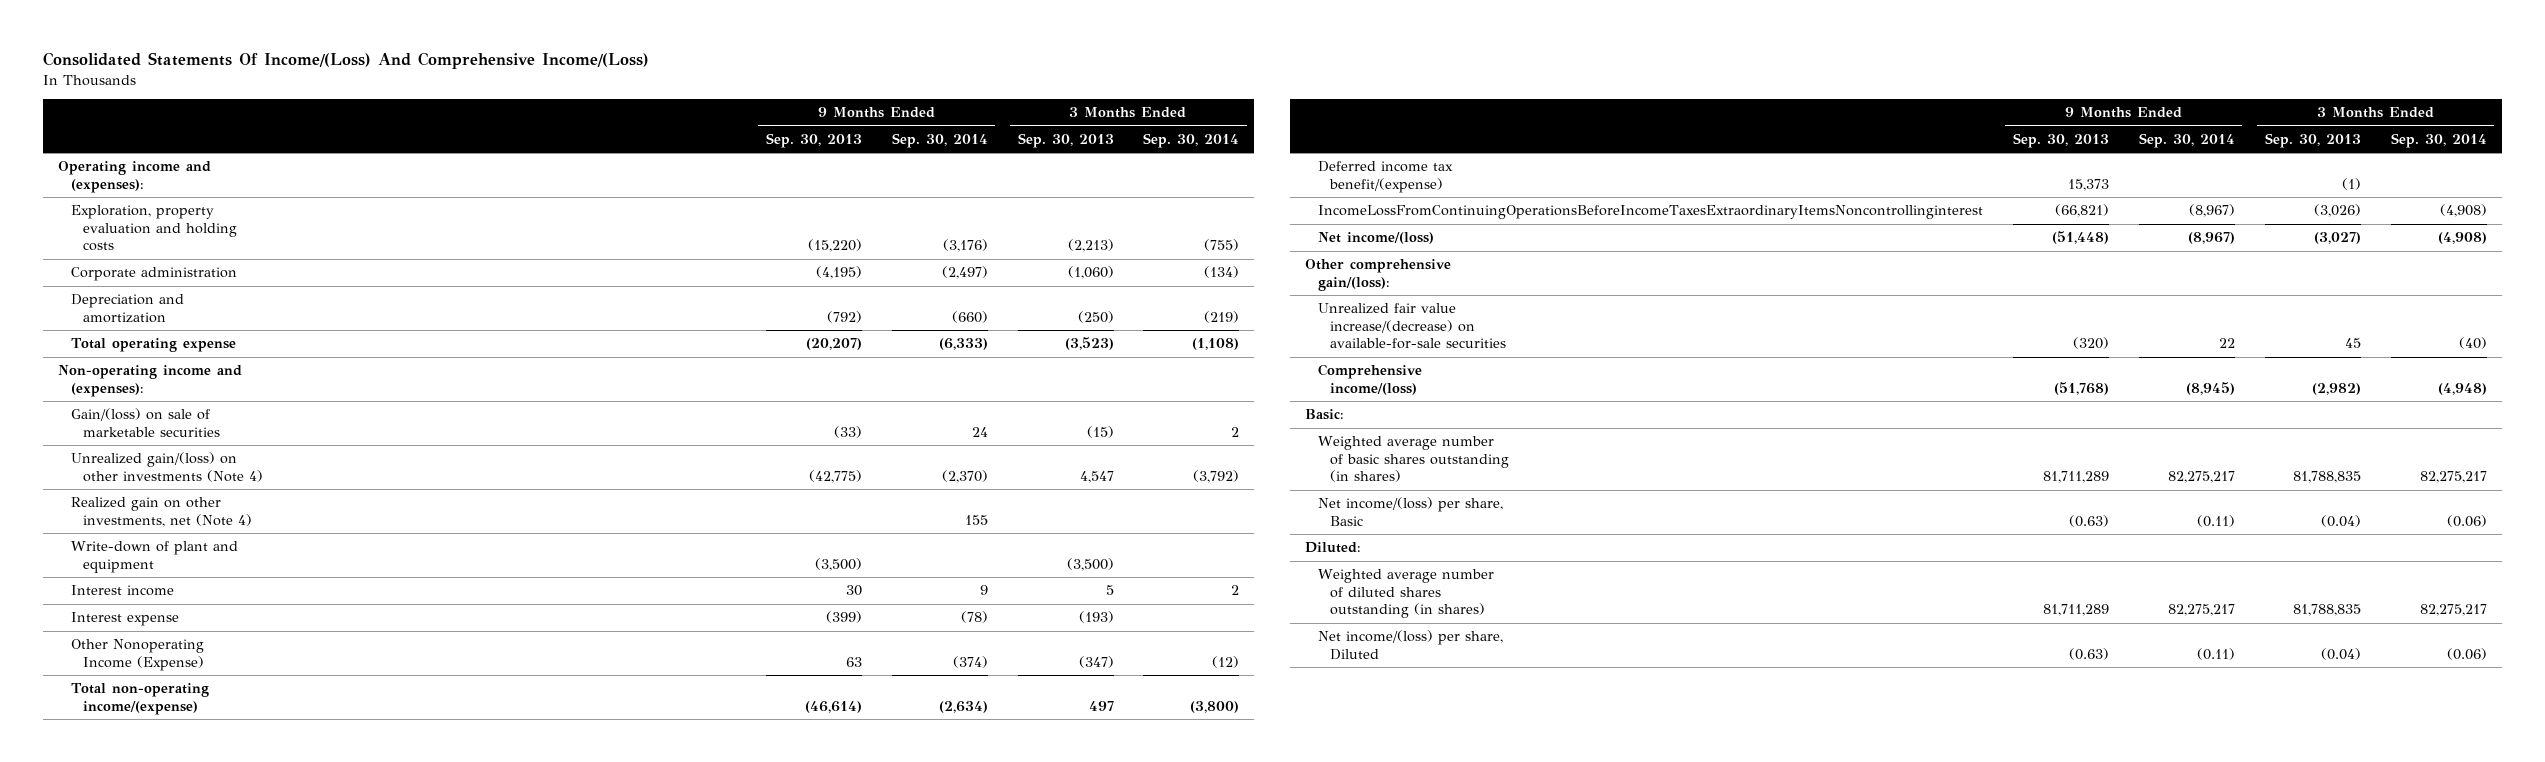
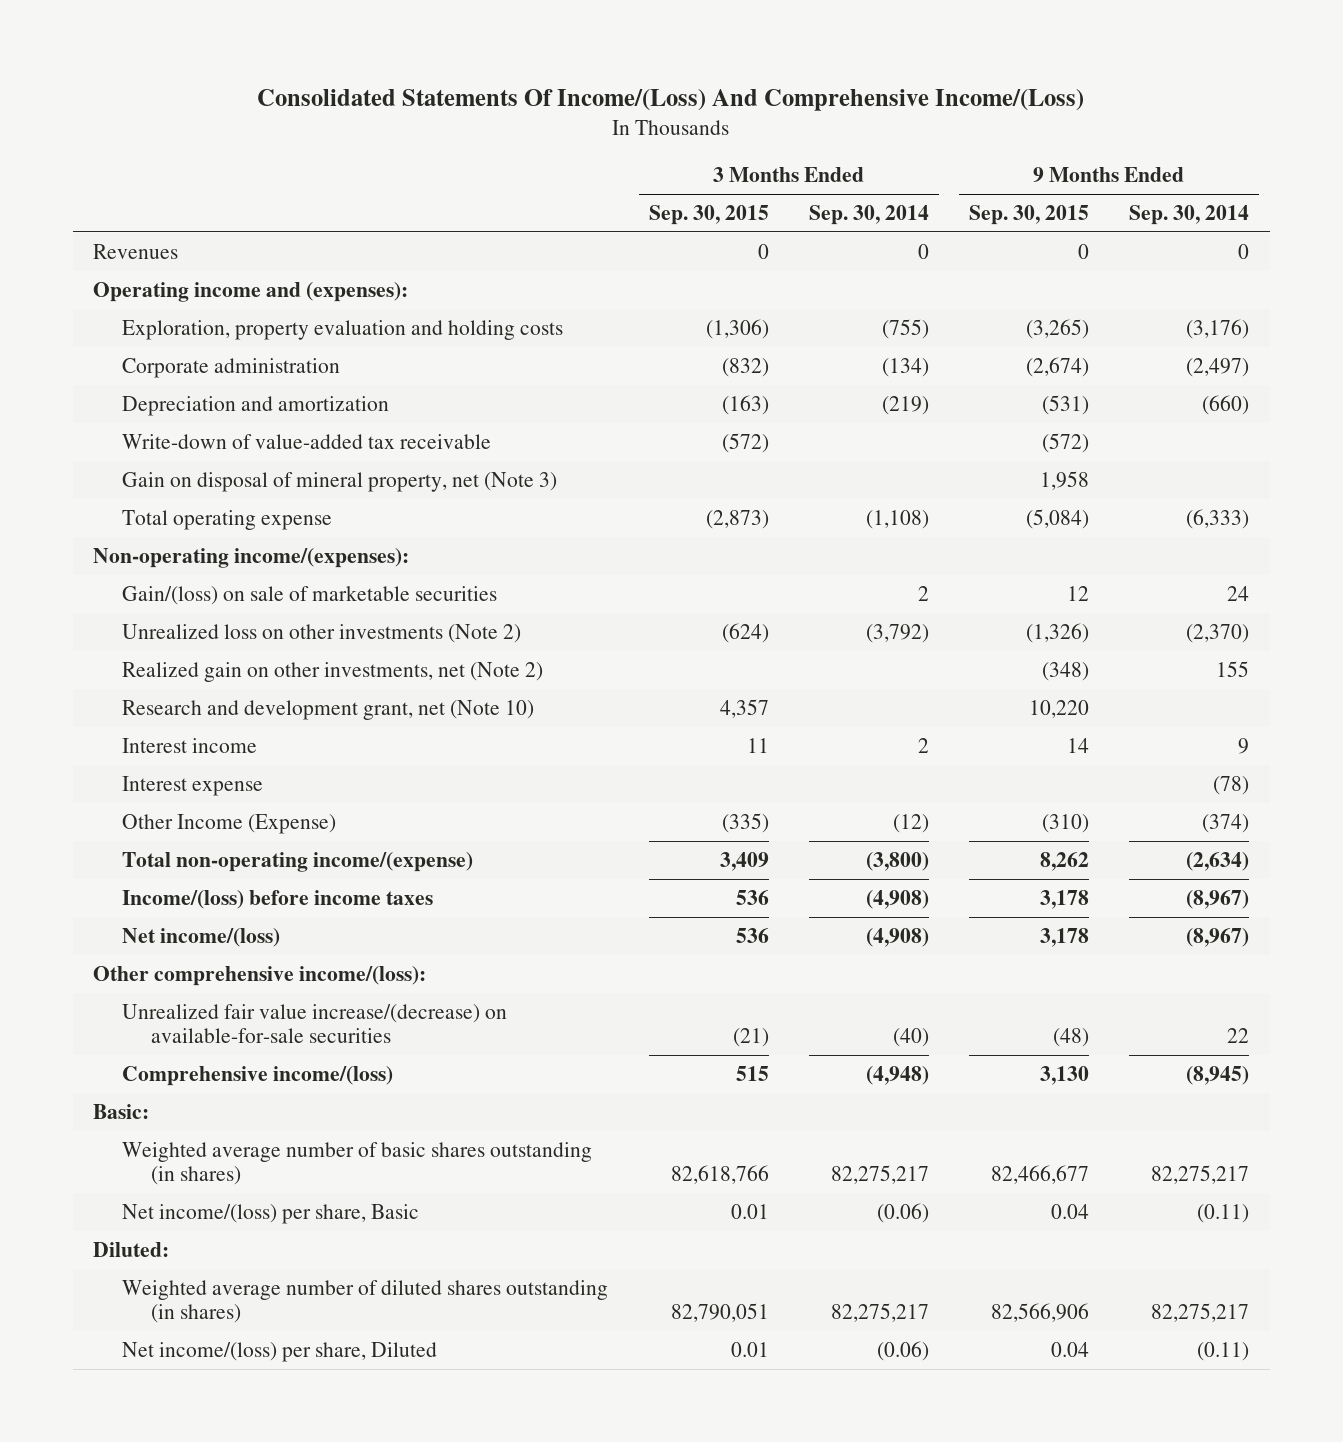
- | 9 Months Ended Sep. 30, 2013 | 9 Months Ended Sep. 30, 2014 | 3 Months Ended Sep. 30, 2013 | 3 Months Ended Sep. 30, 2014
+ | 3 Months Ended Sep. 30, 2015 | 3 Months Ended Sep. 30, 2014 | 9 Months Ended Sep. 30, 2015 | 9 Months Ended Sep. 30, 2014
+ Revenues | 0 | 0 | 0 | 0
+ Write-down of value-added tax receivable | (572) | | (572) |
+ Gain on disposal of mineral property, net (Note 3) | | | 1,958 |
- Non-operating income and (expenses):
+ Non-operating income/(expenses):
- Unrealized gain/(loss) on other investments (Note 4) | (42,775) | (2,370) | 4,547 | (3,792)
- Realized gain on other investments, net (Note 4) | | 155 | |
- Write-down of plant and equipment | (3,500) | | (3,500) |
+ Unrealized loss on other investments (Note 2) | (624) | (3,792) | (1,326) | (2,370)
+ Realized gain on other investments, net (Note 2) | | | (348) | 155
+ Research and development grant, net (Note 10) | 4,357 | | 10,220 |
- Other Nonoperating Income (Expense) | 63 | (374) | (347) | (12)
+ Other Income (Expense) | (335) | (12) | (310) | (374)
- Deferred income tax benefit/(expense) | 15,373 | | (1) |
- IncomeLossFromContinuingOperationsBeforeIncomeTaxesExtraordinaryItemsNoncontrollinginterest | (66,821) | (8,967) | (3,026) | (4,908)
+ Income/(loss) before income taxes | 536 | (4,908) | 3,178 | (8,967)
- Other comprehensive gain/(loss):
+ Other comprehensive income/(loss):

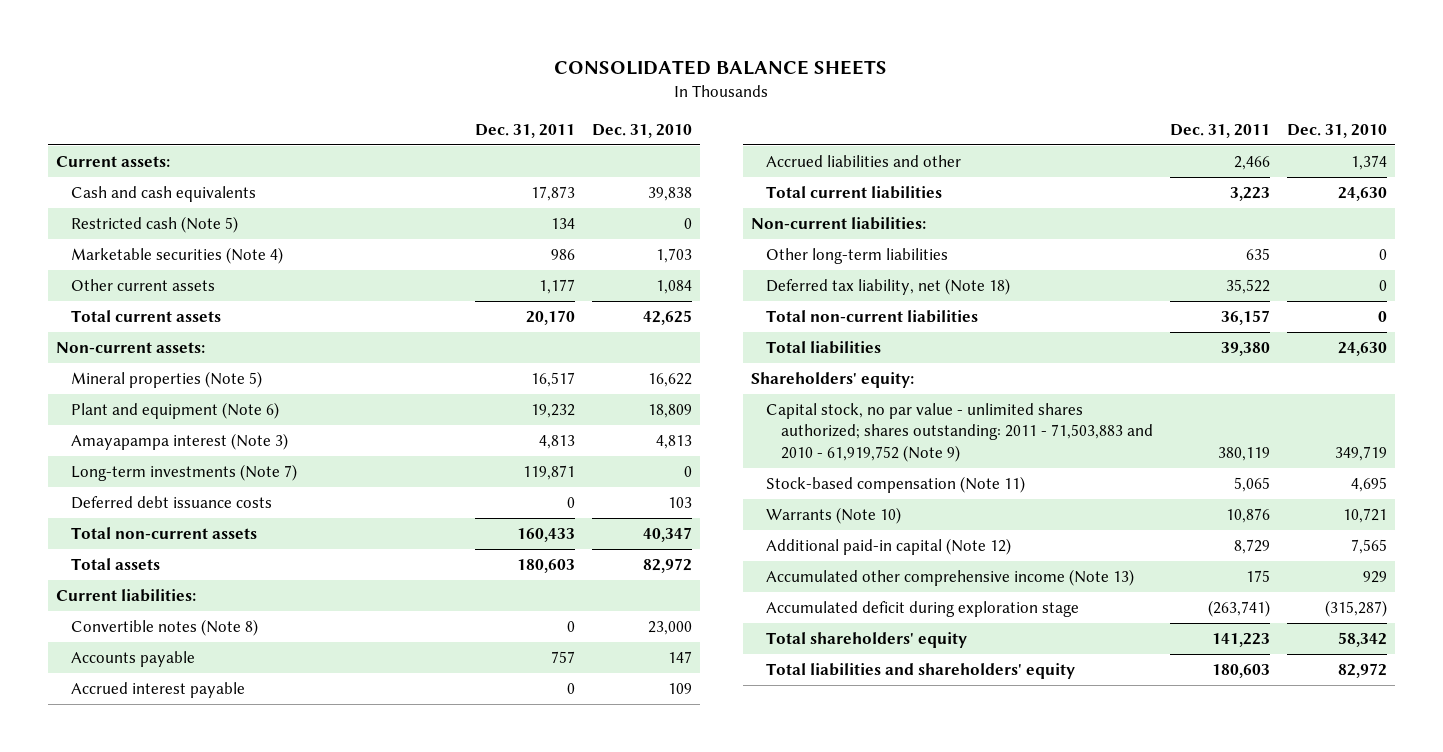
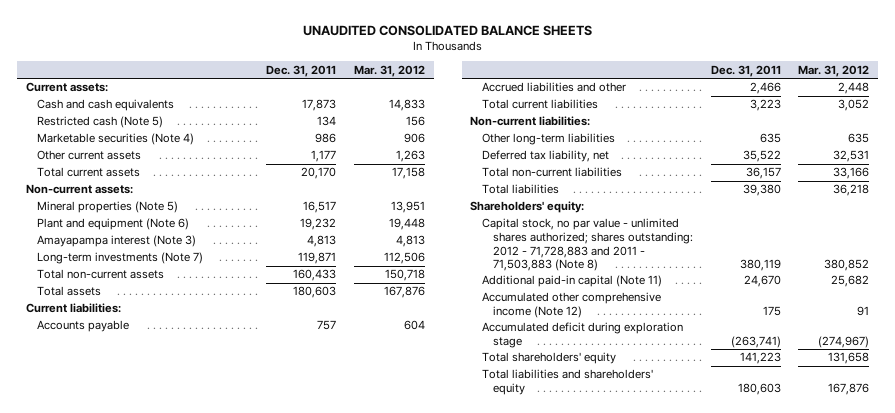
- CONSOLIDATED BALANCE SHEETS
+ UNAUDITED CONSOLIDATED BALANCE SHEETS
- | Dec. 31, 2011 | Dec. 31, 2010
+ | Dec. 31, 2011 | Mar. 31, 2012
- Deferred debt issuance costs | 0 | 103
- Convertible notes (Note 8) | 0 | 23,000
- Accrued interest payable | 0 | 109
- Deferred tax liability, net (Note 18) | 35,522 | 0
+ Deferred tax liability, net | 35,522 | 32,531
- Capital stock, no par value - unlimited shares authorized; shares outstanding: 2011 - 71,503,883 and 2010 - 61,919,752 (Note 9) | 380,119 | 349,719
- Stock-based compensation (Note 11) | 5,065 | 4,695
- Warrants (Note 10) | 10,876 | 10,721
- Additional paid-in capital (Note 12) | 8,729 | 7,565
- Accumulated other comprehensive income (Note 13) | 175 | 929
+ Capital stock, no par value - unlimited shares authorized; shares outstanding: 2012 - 71,728,883 and 2011 - 71,503,883 (Note 8) | 380,119 | 380,852
+ Additional paid-in capital (Note 11) | 24,670 | 25,682
+ Accumulated other comprehensive income (Note 12) | 175 | 91

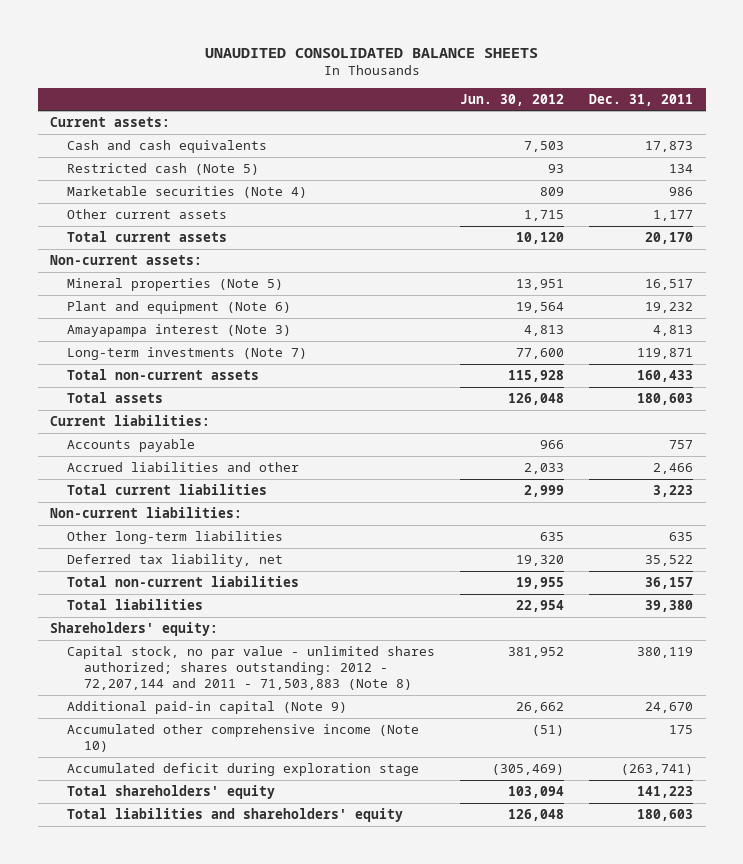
- | Dec. 31, 2011 | Mar. 31, 2012
+ | Jun. 30, 2012 | Dec. 31, 2011
- Capital stock, no par value - unlimited shares authorized; shares outstanding: 2012 - 71,728,883 and 2011 - 71,503,883 (Note 8) | 380,119 | 380,852
- Additional paid-in capital (Note 11) | 24,670 | 25,682
- Accumulated other comprehensive income (Note 12) | 175 | 91
+ Capital stock, no par value - unlimited shares authorized; shares outstanding: 2012 - 72,207,144 and 2011 - 71,503,883 (Note 8) | 381,952 | 380,119
+ Additional paid-in capital (Note 9) | 26,662 | 24,670
+ Accumulated other comprehensive income (Note 10) | (51) | 175

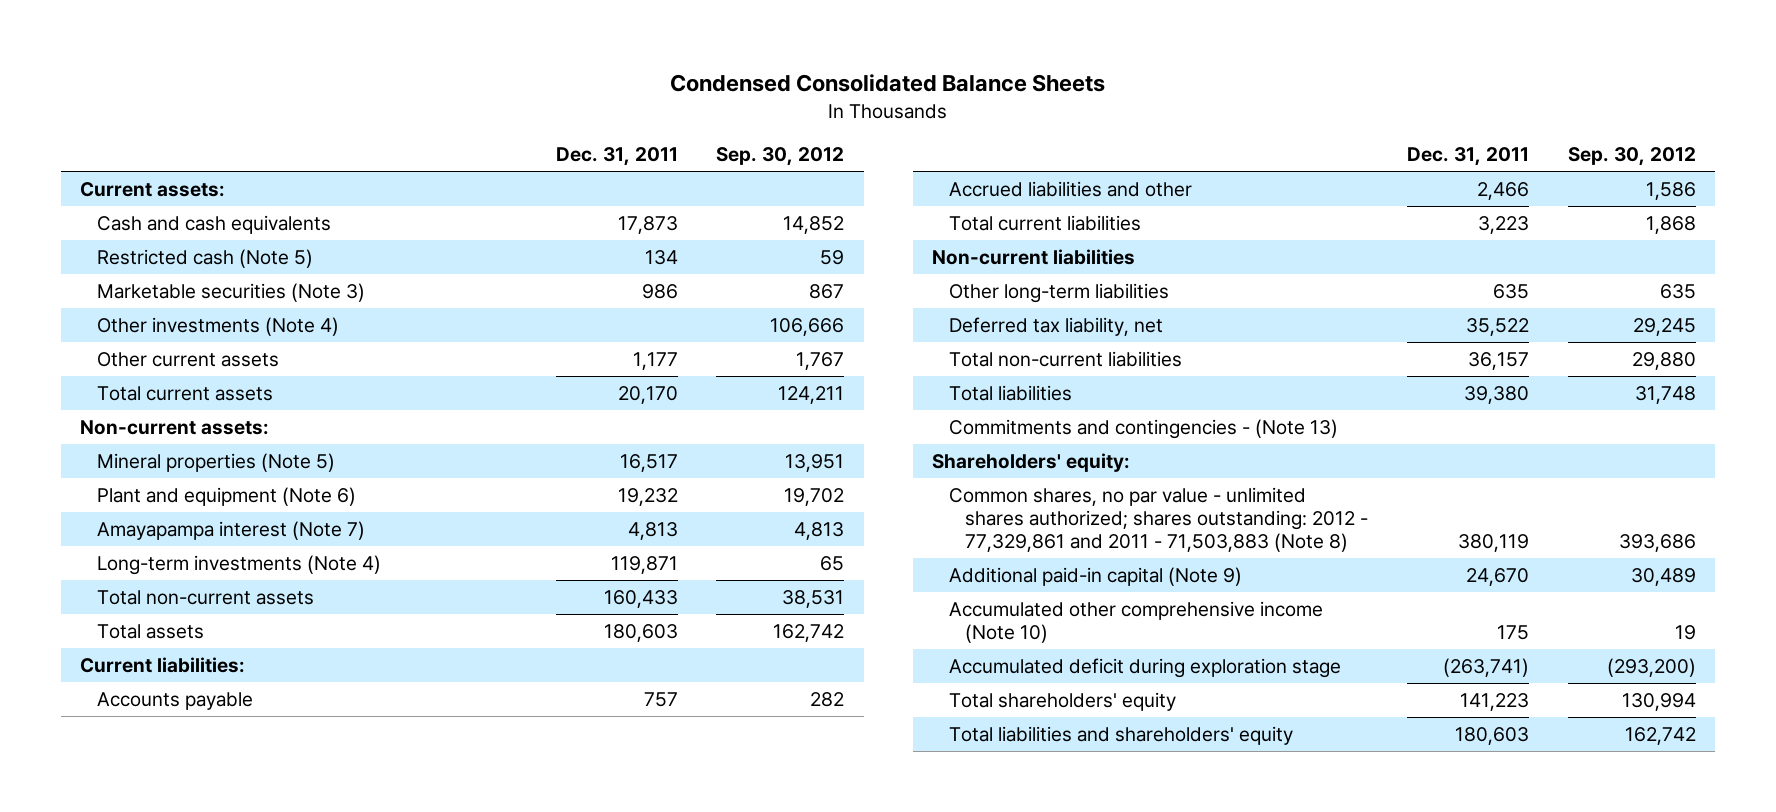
- UNAUDITED CONSOLIDATED BALANCE SHEETS
+ Condensed Consolidated Balance Sheets
- | Jun. 30, 2012 | Dec. 31, 2011
+ | Dec. 31, 2011 | Sep. 30, 2012
- Marketable securities (Note 4) | 809 | 986
+ Marketable securities (Note 3) | 986 | 867
+ Other investments (Note 4) | | 106,666
- Amayapampa interest (Note 3) | 4,813 | 4,813
- Long-term investments (Note 7) | 77,600 | 119,871
+ Amayapampa interest (Note 7) | 4,813 | 4,813
+ Long-term investments (Note 4) | 119,871 | 65
- Non-current liabilities:
+ Non-current liabilities
+ Commitments and contingencies - (Note 13)
- Capital stock, no par value - unlimited shares authorized; shares outstanding: 2012 - 72,207,144 and 2011 - 71,503,883 (Note 8) | 381,952 | 380,119
+ Common shares, no par value - unlimited shares authorized; shares outstanding: 2012 - 77,329,861 and 2011 - 71,503,883 (Note 8) | 380,119 | 393,686

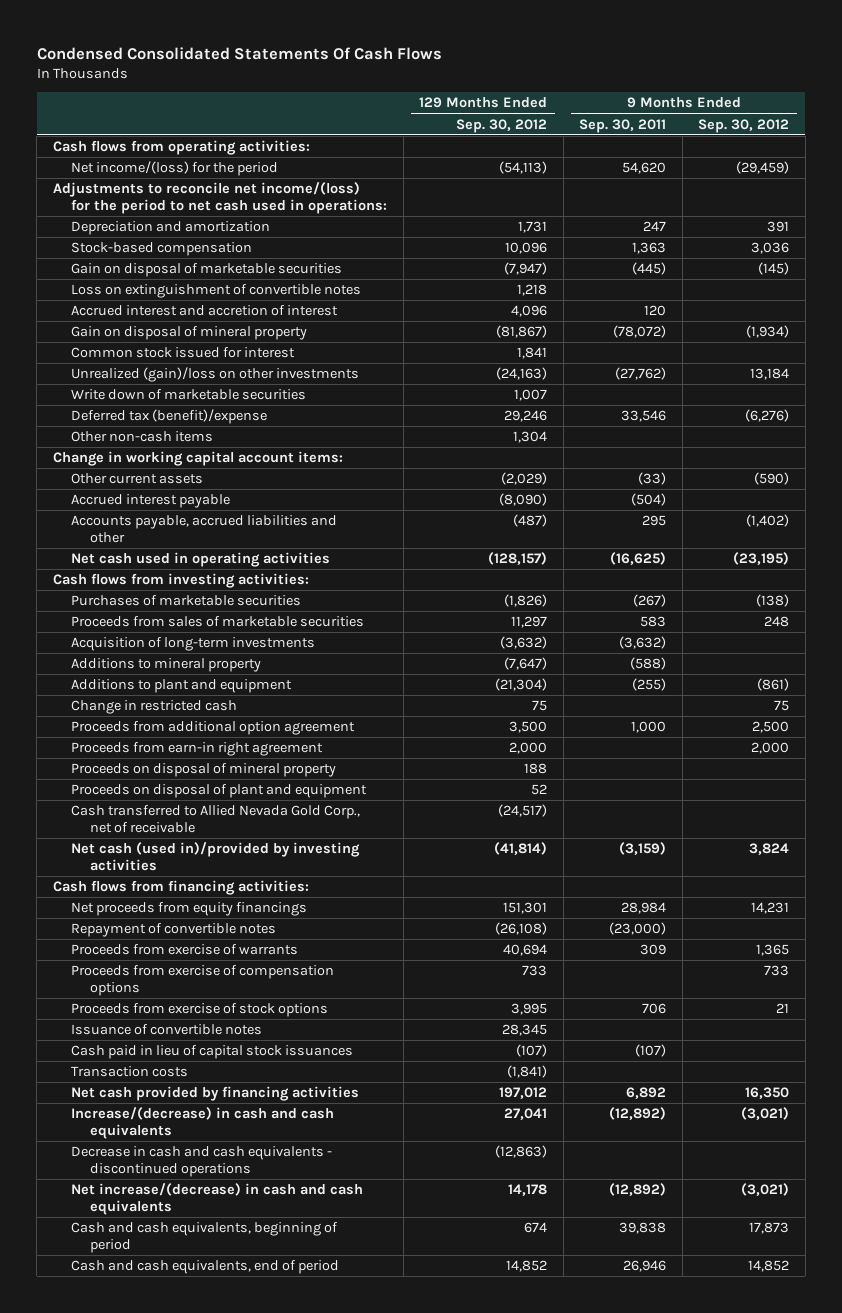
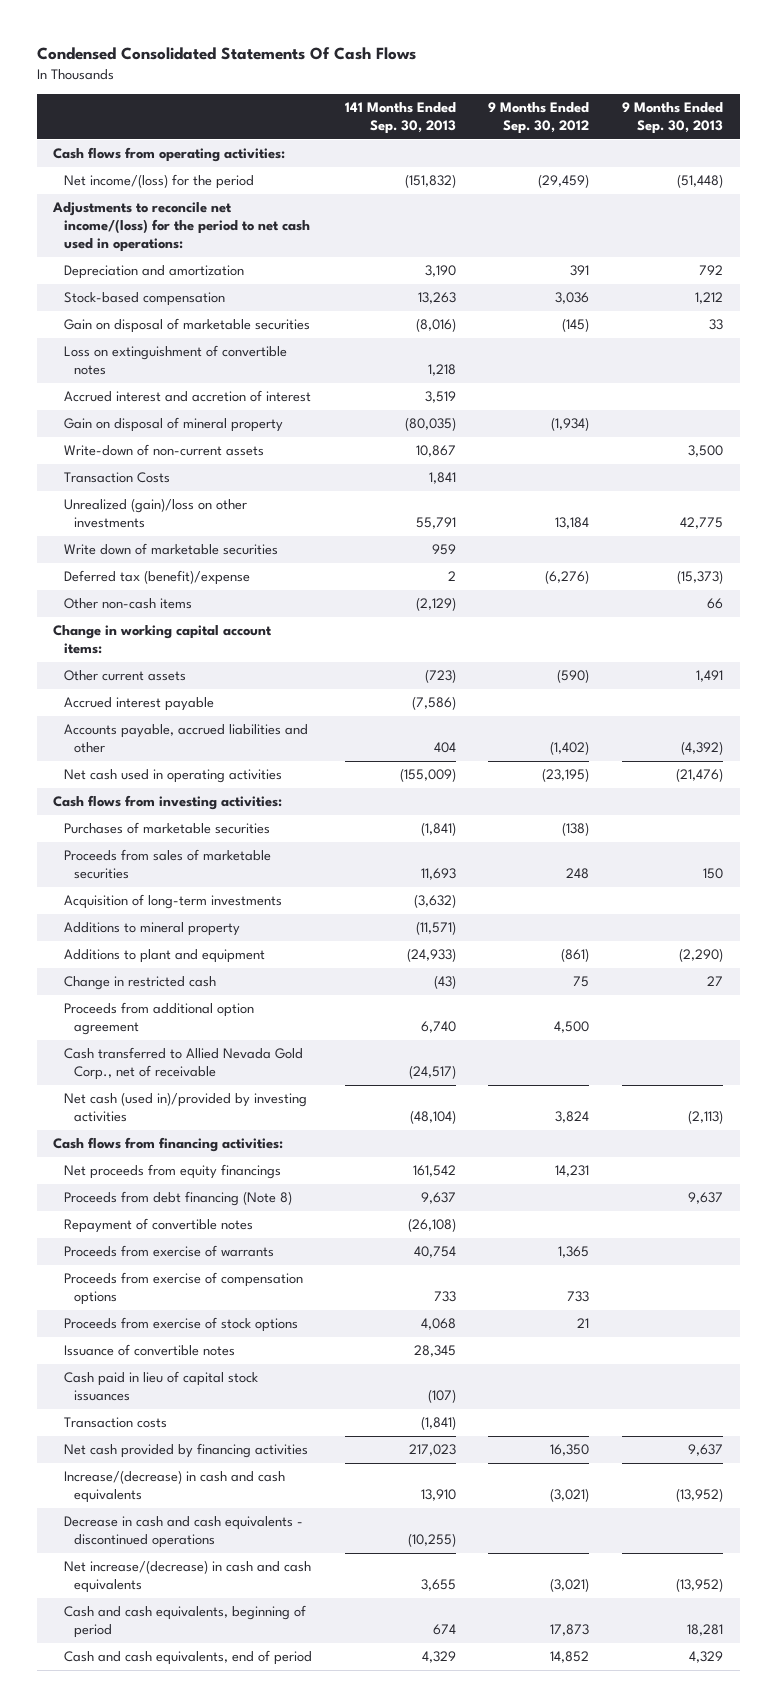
- | 129 Months Ended Sep. 30, 2012 | 9 Months Ended Sep. 30, 2011 | 9 Months Ended Sep. 30, 2012
+ | 141 Months Ended Sep. 30, 2013 | 9 Months Ended Sep. 30, 2012 | 9 Months Ended Sep. 30, 2013
- Common stock issued for interest | 1,841 | |
+ Write-down of non-current assets | 10,867 | | 3,500
+ Transaction Costs | 1,841 | |
- Proceeds from additional option agreement | 3,500 | 1,000 | 2,500
- Proceeds from earn-in right agreement | 2,000 | | 2,000
- Proceeds on disposal of mineral property | 188 | |
- Proceeds on disposal of plant and equipment | 52 | |
+ Proceeds from additional option agreement | 6,740 | 4,500 |
+ Proceeds from debt financing (Note 8) | 9,637 | | 9,637

